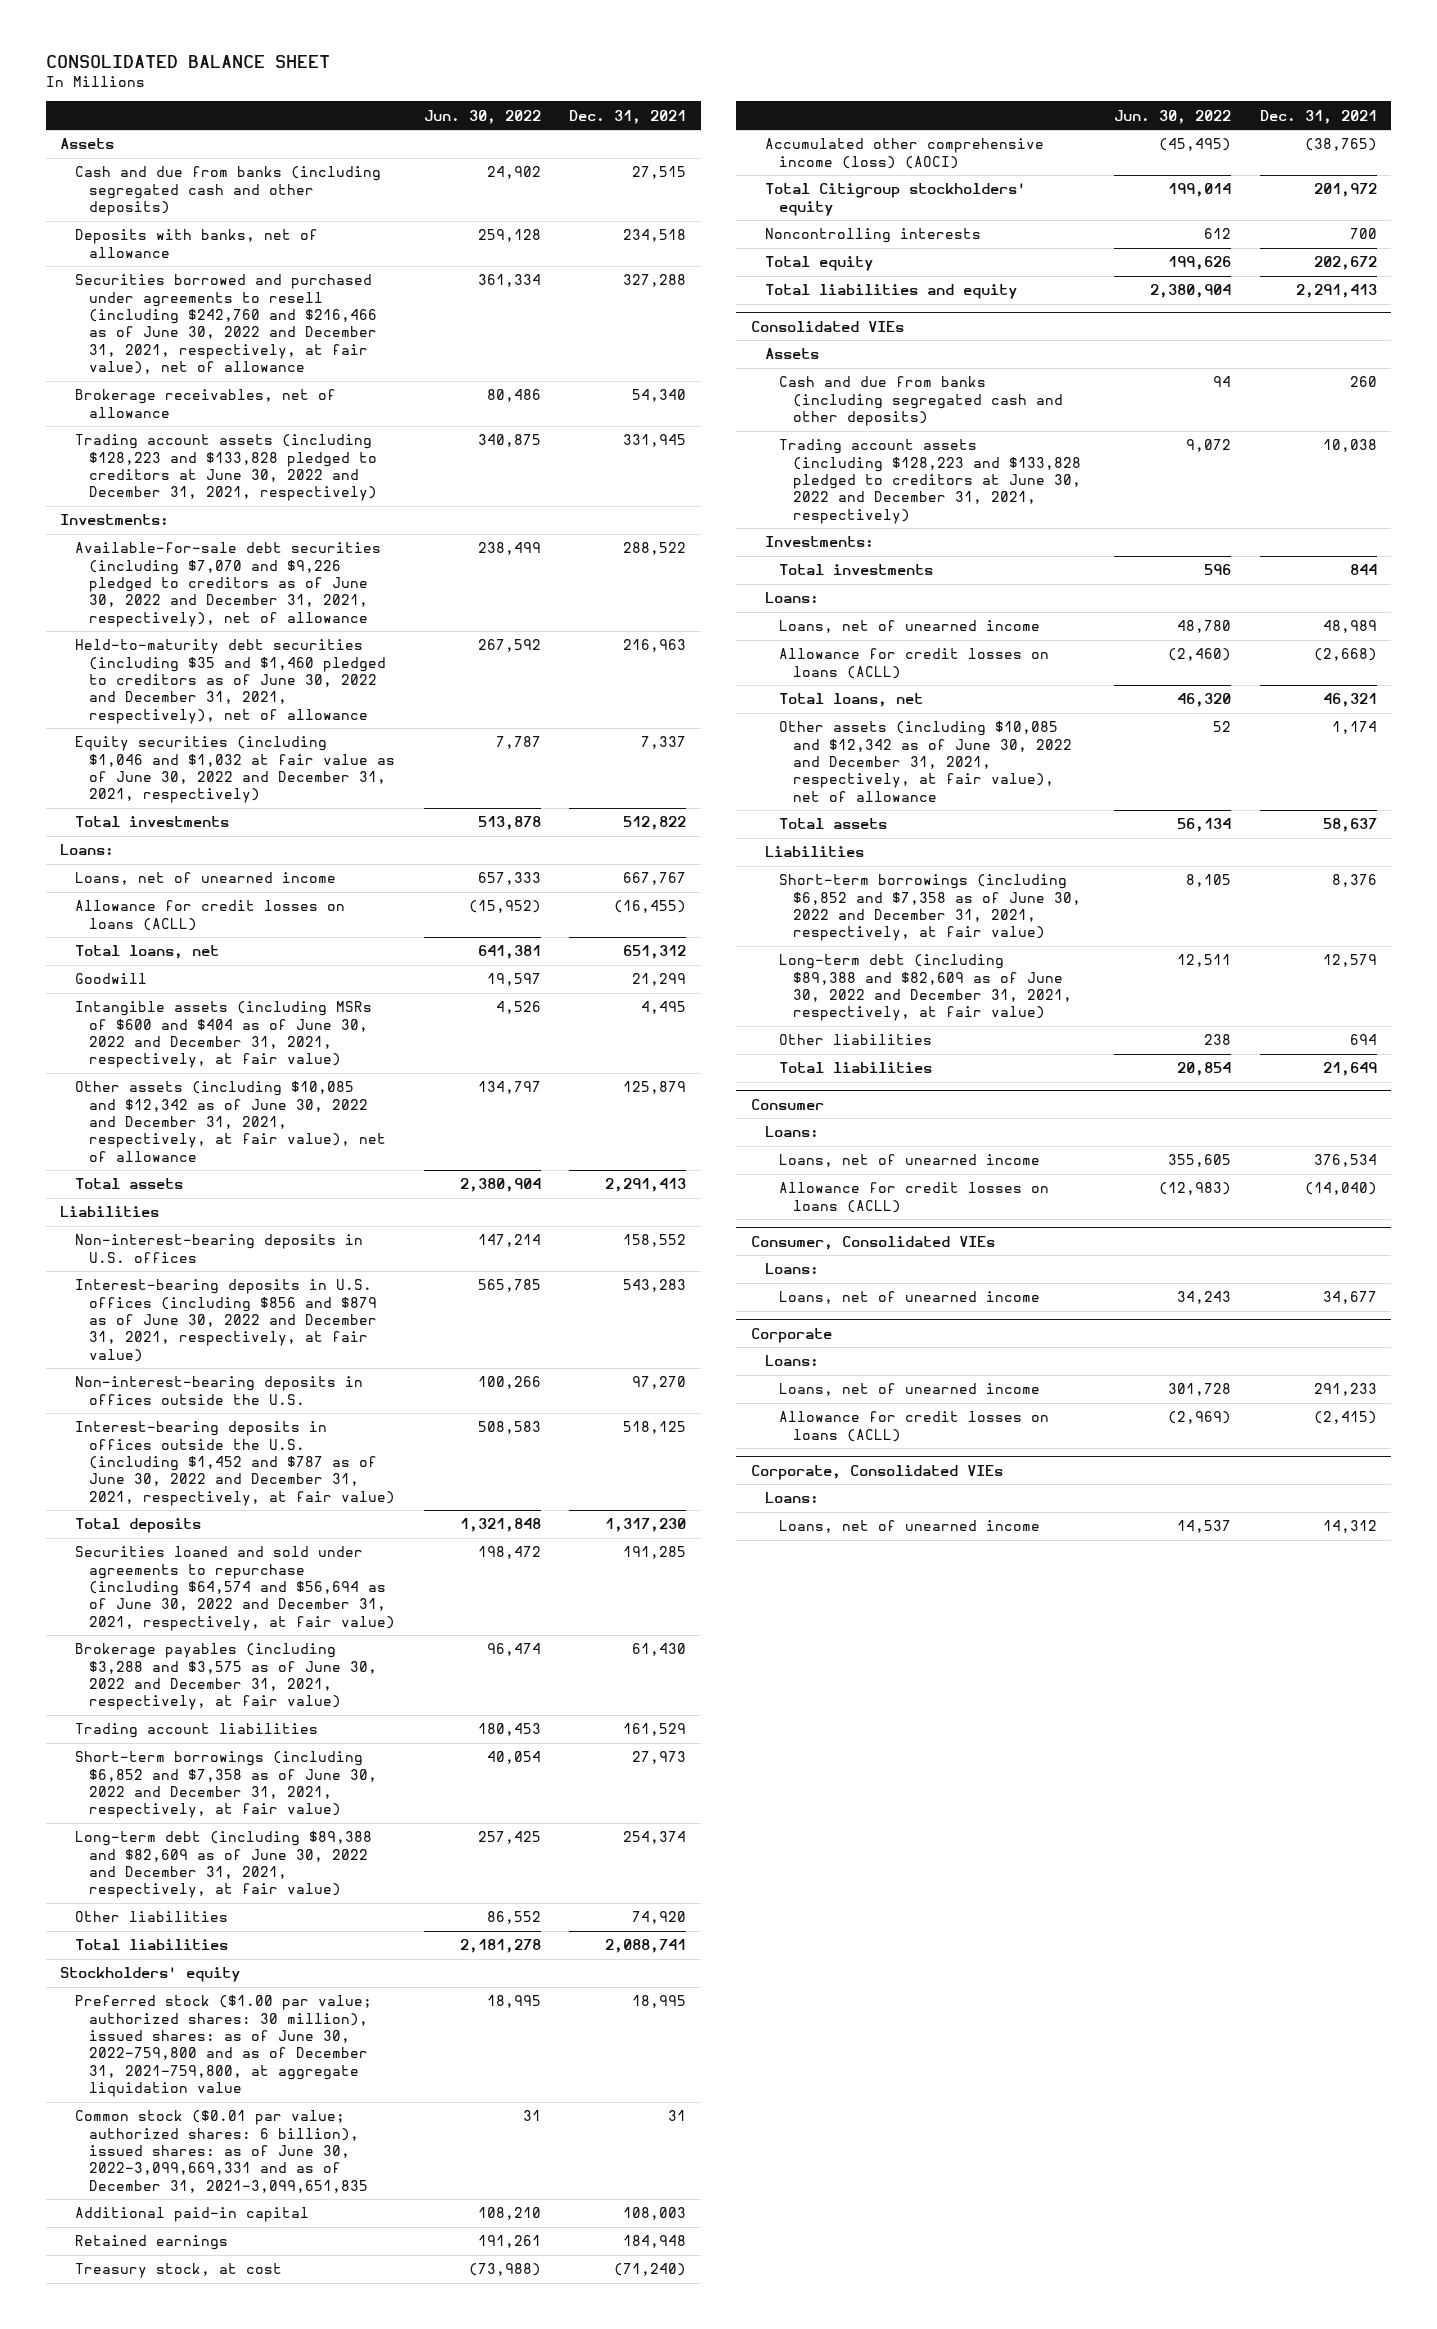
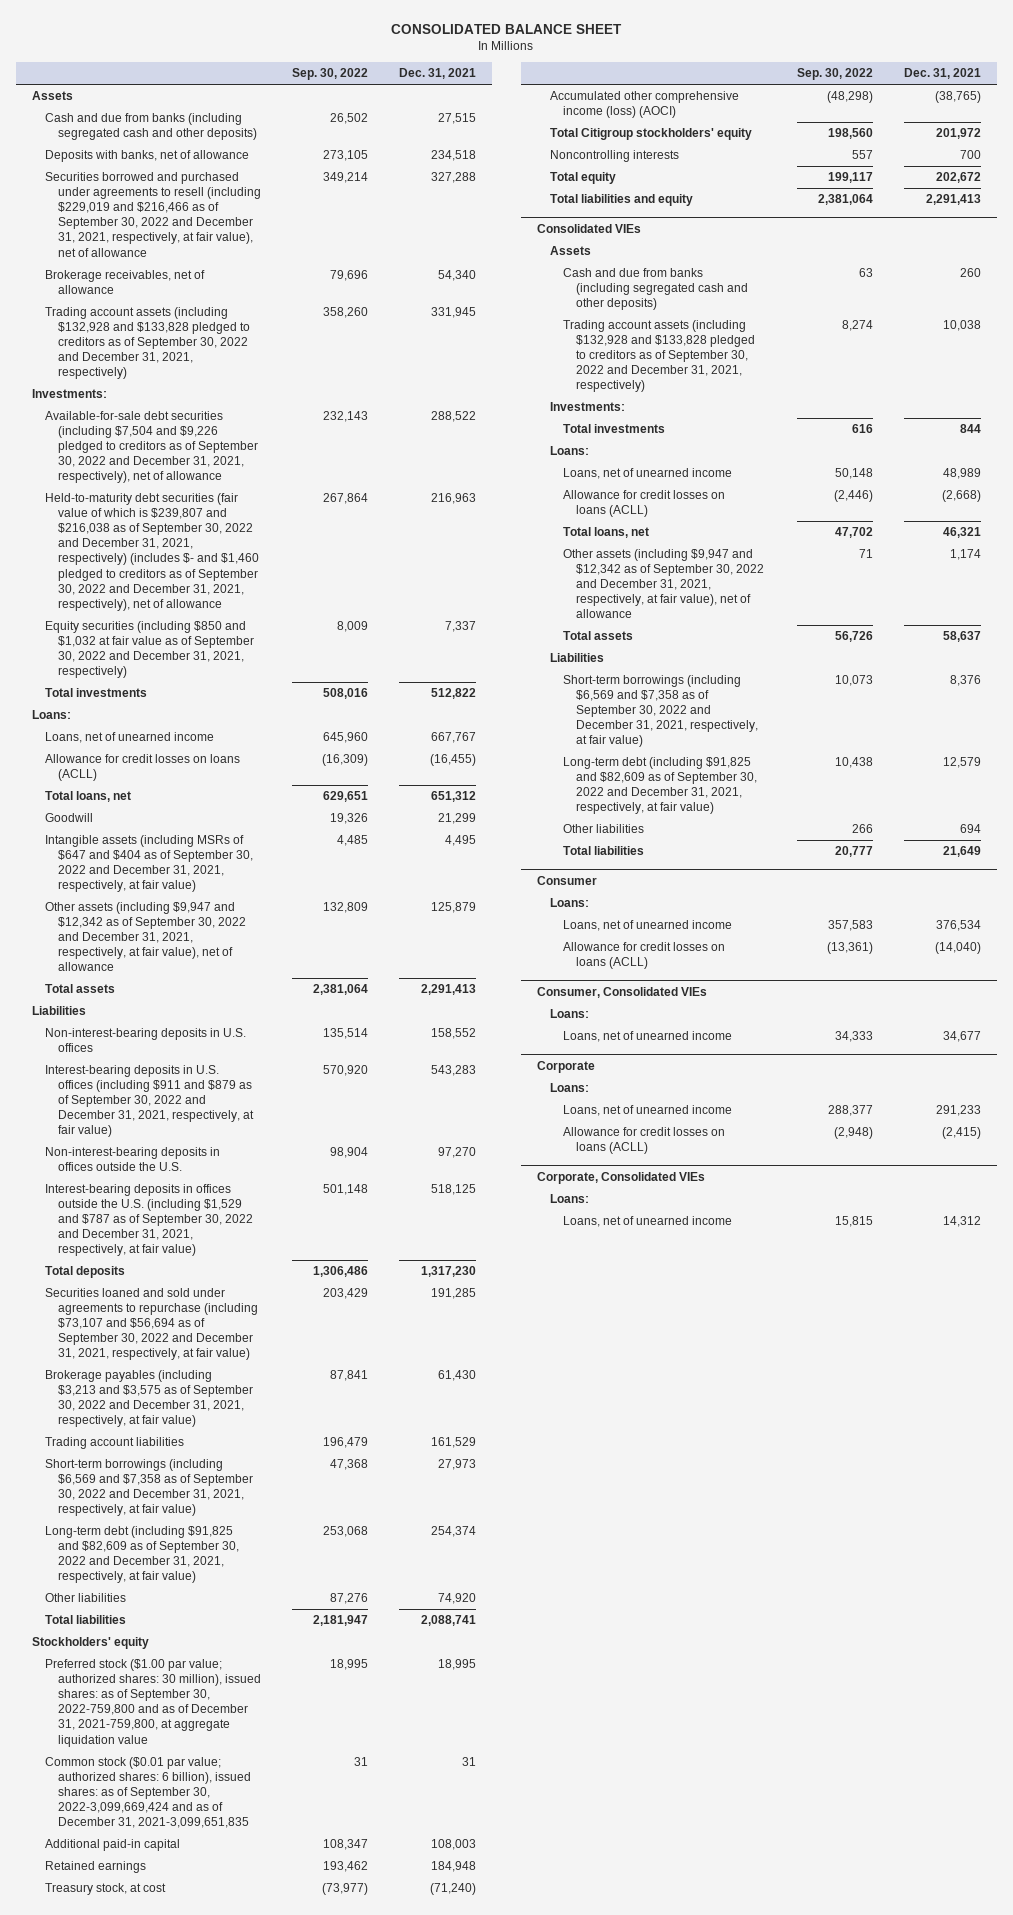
- | Jun. 30, 2022 | Dec. 31, 2021
+ | Sep. 30, 2022 | Dec. 31, 2021
- Securities borrowed and purchased under agreements to resell (including $242,760 and $216,466 as of June 30, 2022 and December 31, 2021, respectively, at fair value), net of allowance | 361,334 | 327,288
+ Securities borrowed and purchased under agreements to resell (including $229,019 and $216,466 as of September 30, 2022 and December 31, 2021, respectively, at fair value), net of allowance | 349,214 | 327,288
- Trading account assets (including $128,223 and $133,828 pledged to creditors at June 30, 2022 and December 31, 2021, respectively) | 340,875 | 331,945
+ Trading account assets (including $132,928 and $133,828 pledged to creditors as of September 30, 2022 and December 31, 2021, respectively) | 358,260 | 331,945
- Available-for-sale debt securities (including $7,070 and $9,226 pledged to creditors as of June 30, 2022 and December 31, 2021, respectively), net of allowance | 238,499 | 288,522
- Held-to-maturity debt securities (including $35 and $1,460 pledged to creditors as of June 30, 2022 and December 31, 2021, respectively), net of allowance | 267,592 | 216,963
- Equity securities (including $1,046 and $1,032 at fair value as of June 30, 2022 and December 31, 2021, respectively) | 7,787 | 7,337
+ Available-for-sale debt securities (including $7,504 and $9,226 pledged to creditors as of September 30, 2022 and December 31, 2021, respectively), net of allowance | 232,143 | 288,522
+ Held-to-maturity debt securities (fair value of which is $239,807 and $216,038 as of September 30, 2022 and December 31, 2021, respectively) (includes $- and $1,460 pledged to creditors as of September 30, 2022 and December 31, 2021, respectively), net of allowance | 267,864 | 216,963
+ Equity securities (including $850 and $1,032 at fair value as of September 30, 2022 and December 31, 2021, respectively) | 8,009 | 7,337
- Intangible assets (including MSRs of $600 and $404 as of June 30, 2022 and December 31, 2021, respectively, at fair value) | 4,526 | 4,495
- Other assets (including $10,085 and $12,342 as of June 30, 2022 and December 31, 2021, respectively, at fair value), net of allowance | 134,797 | 125,879
+ Intangible assets (including MSRs of $647 and $404 as of September 30, 2022 and December 31, 2021, respectively, at fair value) | 4,485 | 4,495
+ Other assets (including $9,947 and $12,342 as of September 30, 2022 and December 31, 2021, respectively, at fair value), net of allowance | 132,809 | 125,879
- Interest-bearing deposits in U.S. offices (including $856 and $879 as of June 30, 2022 and December 31, 2021, respectively, at fair value) | 565,785 | 543,283
+ Interest-bearing deposits in U.S. offices (including $911 and $879 as of September 30, 2022 and December 31, 2021, respectively, at fair value) | 570,920 | 543,283
- Interest-bearing deposits in offices outside the U.S. (including $1,452 and $787 as of June 30, 2022 and December 31, 2021, respectively, at fair value) | 508,583 | 518,125
+ Interest-bearing deposits in offices outside the U.S. (including $1,529 and $787 as of September 30, 2022 and December 31, 2021, respectively, at fair value) | 501,148 | 518,125
- Securities loaned and sold under agreements to repurchase (including $64,574 and $56,694 as of June 30, 2022 and December 31, 2021, respectively, at fair value) | 198,472 | 191,285
- Brokerage payables (including $3,288 and $3,575 as of June 30, 2022 and December 31, 2021, respectively, at fair value) | 96,474 | 61,430
+ Securities loaned and sold under agreements to repurchase (including $73,107 and $56,694 as of September 30, 2022 and December 31, 2021, respectively, at fair value) | 203,429 | 191,285
+ Brokerage payables (including $3,213 and $3,575 as of September 30, 2022 and December 31, 2021, respectively, at fair value) | 87,841 | 61,430
- Short-term borrowings (including $6,852 and $7,358 as of June 30, 2022 and December 31, 2021, respectively, at fair value) | 40,054 | 27,973
- Long-term debt (including $89,388 and $82,609 as of June 30, 2022 and December 31, 2021, respectively, at fair value) | 257,425 | 254,374
+ Short-term borrowings (including $6,569 and $7,358 as of September 30, 2022 and December 31, 2021, respectively, at fair value) | 47,368 | 27,973
+ Long-term debt (including $91,825 and $82,609 as of September 30, 2022 and December 31, 2021, respectively, at fair value) | 253,068 | 254,374
- Preferred stock ($1.00 par value; authorized shares: 30 million), issued shares: as of June 30, 2022-759,800 and as of December 31, 2021-759,800, at aggregate liquidation value | 18,995 | 18,995
- Common stock ($0.01 par value; authorized shares: 6 billion), issued shares: as of June 30, 2022-3,099,669,331 and as of December 31, 2021-3,099,651,835 | 31 | 31
+ Preferred stock ($1.00 par value; authorized shares: 30 million), issued shares: as of September 30, 2022-759,800 and as of December 31, 2021-759,800, at aggregate liquidation value | 18,995 | 18,995
+ Common stock ($0.01 par value; authorized shares: 6 billion), issued shares: as of September 30, 2022-3,099,669,424 and as of December 31, 2021-3,099,651,835 | 31 | 31
@ Consolidated VIEs
- Trading account assets (including $128,223 and $133,828 pledged to creditors at June 30, 2022 and December 31, 2021, respectively) | 9,072 | 10,038
+ Trading account assets (including $132,928 and $133,828 pledged to creditors as of September 30, 2022 and December 31, 2021, respectively) | 8,274 | 10,038
- Other assets (including $10,085 and $12,342 as of June 30, 2022 and December 31, 2021, respectively, at fair value), net of allowance | 52 | 1,174
+ Other assets (including $9,947 and $12,342 as of September 30, 2022 and December 31, 2021, respectively, at fair value), net of allowance | 71 | 1,174
- Short-term borrowings (including $6,852 and $7,358 as of June 30, 2022 and December 31, 2021, respectively, at fair value) | 8,105 | 8,376
- Long-term debt (including $89,388 and $82,609 as of June 30, 2022 and December 31, 2021, respectively, at fair value) | 12,511 | 12,579
+ Short-term borrowings (including $6,569 and $7,358 as of September 30, 2022 and December 31, 2021, respectively, at fair value) | 10,073 | 8,376
+ Long-term debt (including $91,825 and $82,609 as of September 30, 2022 and December 31, 2021, respectively, at fair value) | 10,438 | 12,579

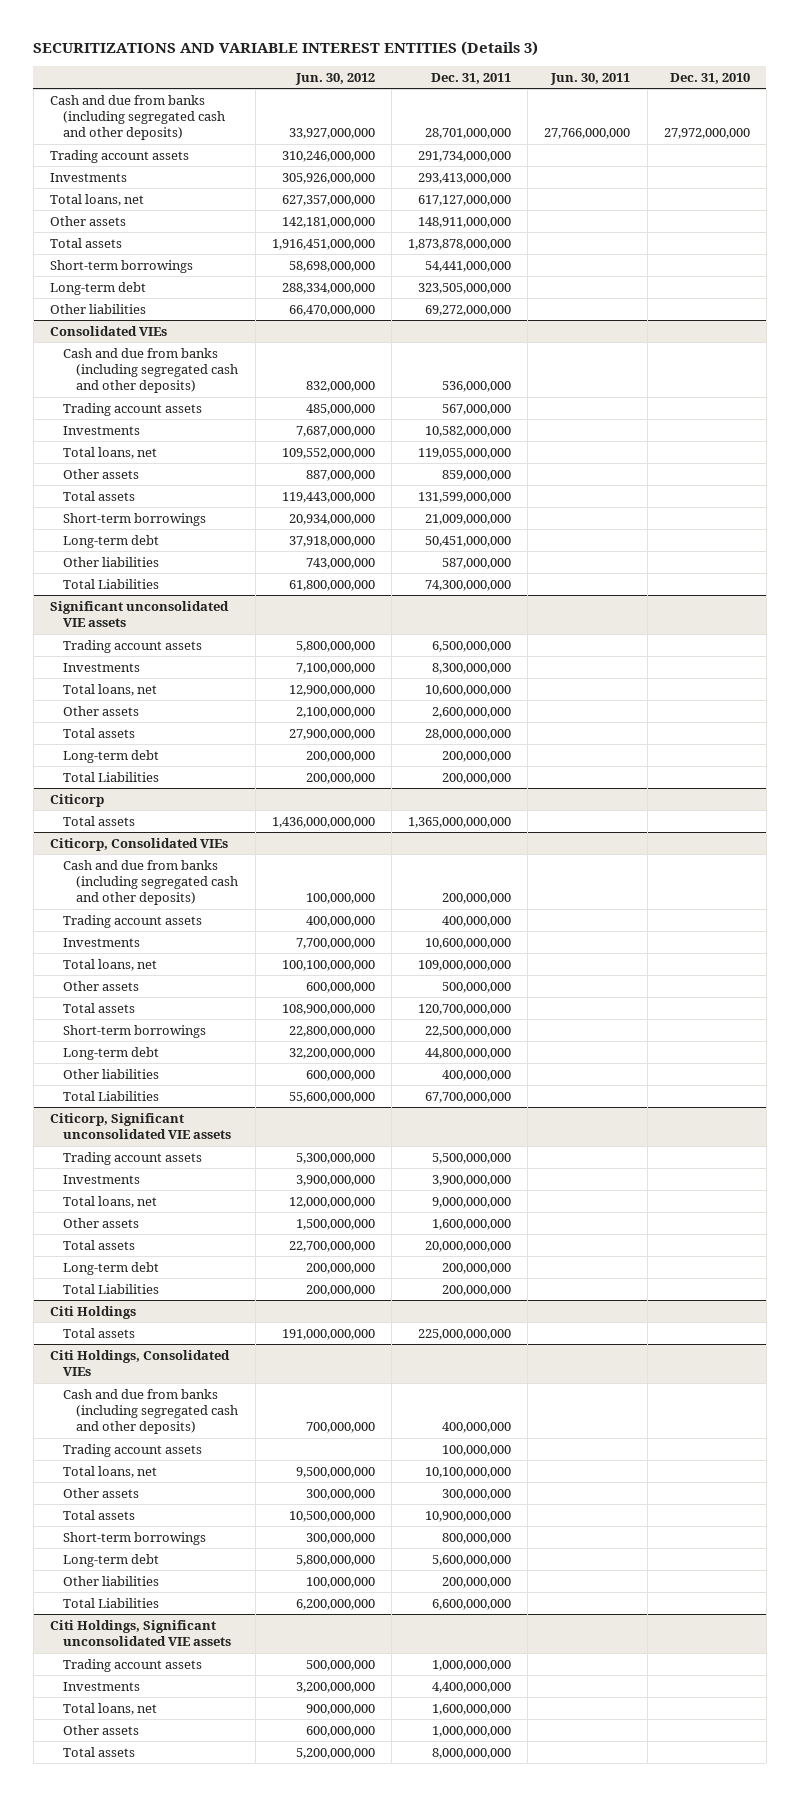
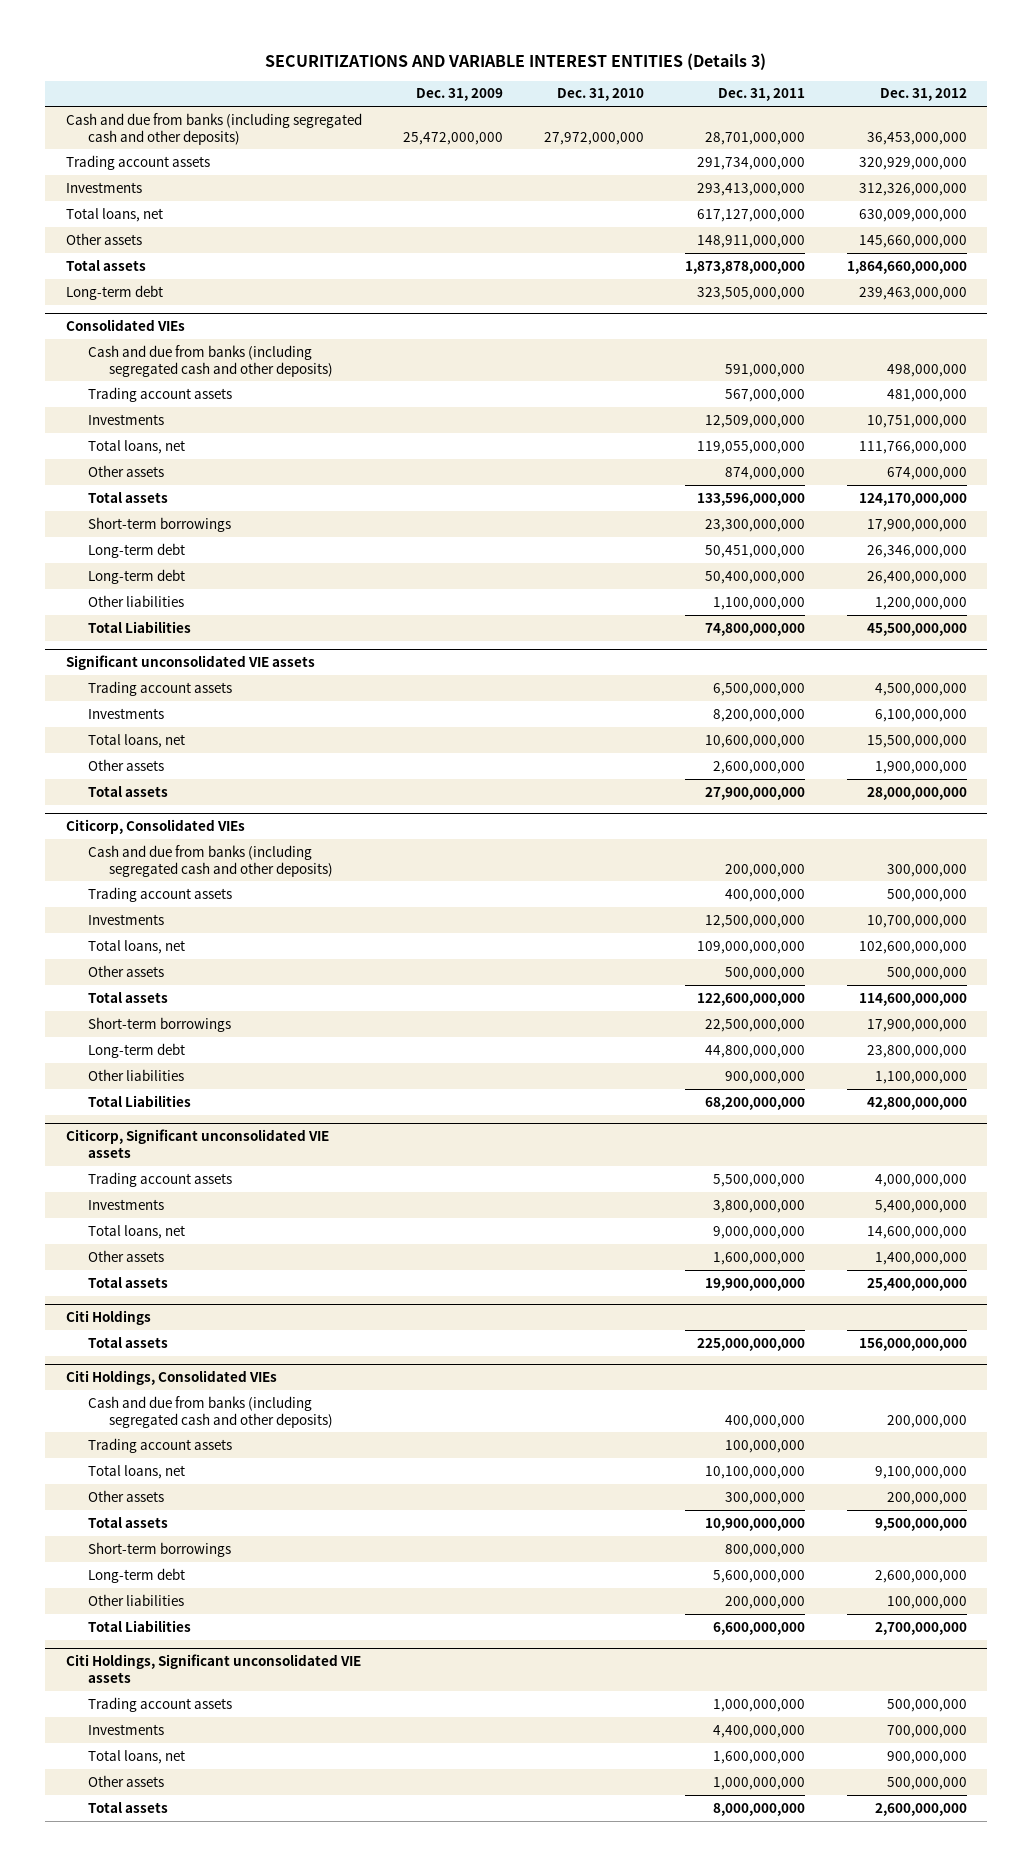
- | Jun. 30, 2012 | Dec. 31, 2011 | Jun. 30, 2011 | Dec. 31, 2010
+ | Dec. 31, 2009 | Dec. 31, 2010 | Dec. 31, 2011 | Dec. 31, 2012
- Short-term borrowings | 58,698,000,000 | 54,441,000,000 | |
- Other liabilities | 66,470,000,000 | 69,272,000,000 | |
@ Consolidated VIEs
- Cash and due from banks (including segregated cash and other deposits) | 832,000,000 | 536,000,000 | |
+ Cash and due from banks (including segregated cash and other deposits) | | | 591,000,000 | 498,000,000
- Investments | 7,687,000,000 | 10,582,000,000 | |
+ Investments | | | 12,509,000,000 | 10,751,000,000
- Other assets | 887,000,000 | 859,000,000 | |
- Total assets | 119,443,000,000 | 131,599,000,000 | |
- Short-term borrowings | 20,934,000,000 | 21,009,000,000 | |
+ Other assets | | | 874,000,000 | 674,000,000
+ Total assets | | | 133,596,000,000 | 124,170,000,000
+ Short-term borrowings | | | 23,300,000,000 | 17,900,000,000
- Other liabilities | 743,000,000 | 587,000,000 | |
- Total Liabilities | 61,800,000,000 | 74,300,000,000 | |
+ Long-term debt | | | 50,400,000,000 | 26,400,000,000
+ Other liabilities | | | 1,100,000,000 | 1,200,000,000
+ Total Liabilities | | | 74,800,000,000 | 45,500,000,000
@ Significant unconsolidated VIE assets
- Investments | 7,100,000,000 | 8,300,000,000 | |
+ Investments | | | 8,200,000,000 | 6,100,000,000
- Total assets | 27,900,000,000 | 28,000,000,000 | |
- Long-term debt | 200,000,000 | 200,000,000 | |
- Total Liabilities | 200,000,000 | 200,000,000 | |
- Citicorp
- Total assets | 1,436,000,000,000 | 1,365,000,000,000 | |
@ Significant unconsolidated VIE assets
+ Total assets | | | 27,900,000,000 | 28,000,000,000
@ Citicorp, Consolidated VIEs
- Investments | 7,700,000,000 | 10,600,000,000 | |
+ Investments | | | 12,500,000,000 | 10,700,000,000
- Total assets | 108,900,000,000 | 120,700,000,000 | |
+ Total assets | | | 122,600,000,000 | 114,600,000,000
- Other liabilities | 600,000,000 | 400,000,000 | |
- Total Liabilities | 55,600,000,000 | 67,700,000,000 | |
+ Other liabilities | | | 900,000,000 | 1,100,000,000
+ Total Liabilities | | | 68,200,000,000 | 42,800,000,000
@ Citicorp, Significant unconsolidated VIE assets
- Investments | 3,900,000,000 | 3,900,000,000 | |
+ Investments | | | 3,800,000,000 | 5,400,000,000
- Total assets | 22,700,000,000 | 20,000,000,000 | |
- Long-term debt | 200,000,000 | 200,000,000 | |
- Total Liabilities | 200,000,000 | 200,000,000 | |
+ Total assets | | | 19,900,000,000 | 25,400,000,000

